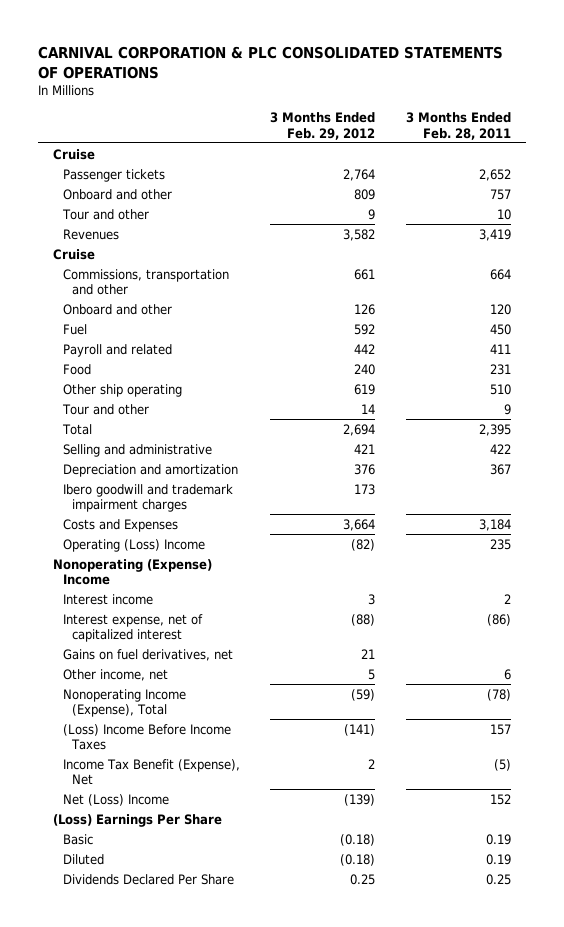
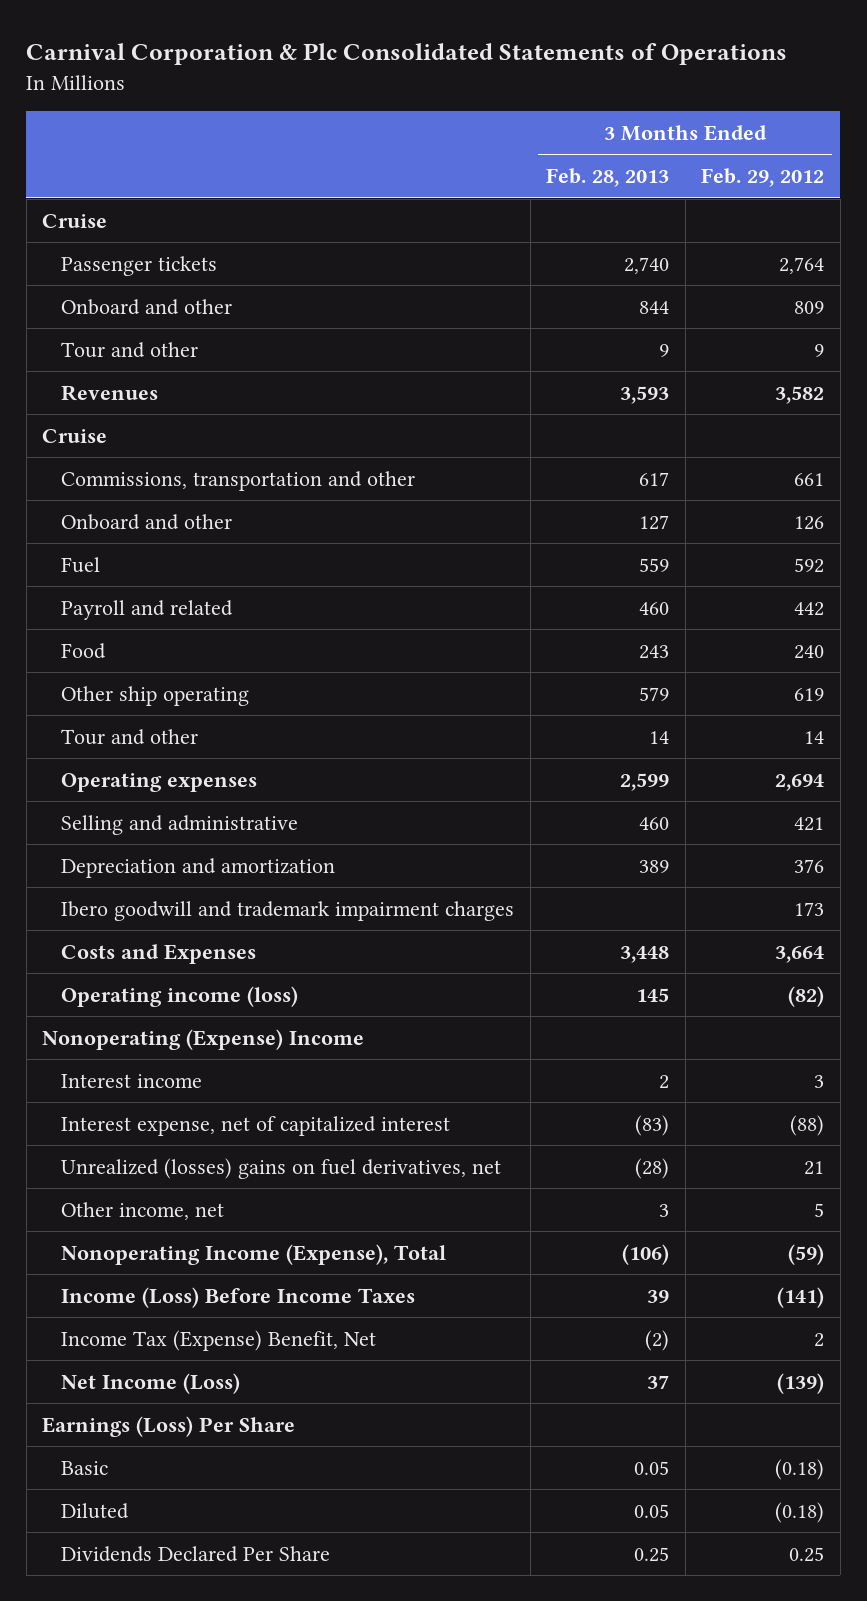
- CARNIVAL CORPORATION & PLC CONSOLIDATED STATEMENTS OF OPERATIONS
+ Carnival Corporation & Plc Consolidated Statements of Operations
- | 3 Months Ended Feb. 29, 2012 | 3 Months Ended Feb. 28, 2011
+ | 3 Months Ended Feb. 28, 2013 | 3 Months Ended Feb. 29, 2012
- Total | 2,694 | 2,395
+ Operating expenses | 2,599 | 2,694
- Operating (Loss) Income | (82) | 235
+ Operating income (loss) | 145 | (82)
- Gains on fuel derivatives, net | 21 |
+ Unrealized (losses) gains on fuel derivatives, net | (28) | 21
- (Loss) Income Before Income Taxes | (141) | 157
- Income Tax Benefit (Expense), Net | 2 | (5)
- Net (Loss) Income | (139) | 152
- (Loss) Earnings Per Share
+ Income (Loss) Before Income Taxes | 39 | (141)
+ Income Tax (Expense) Benefit, Net | (2) | 2
+ Net Income (Loss) | 37 | (139)
+ Earnings (Loss) Per Share

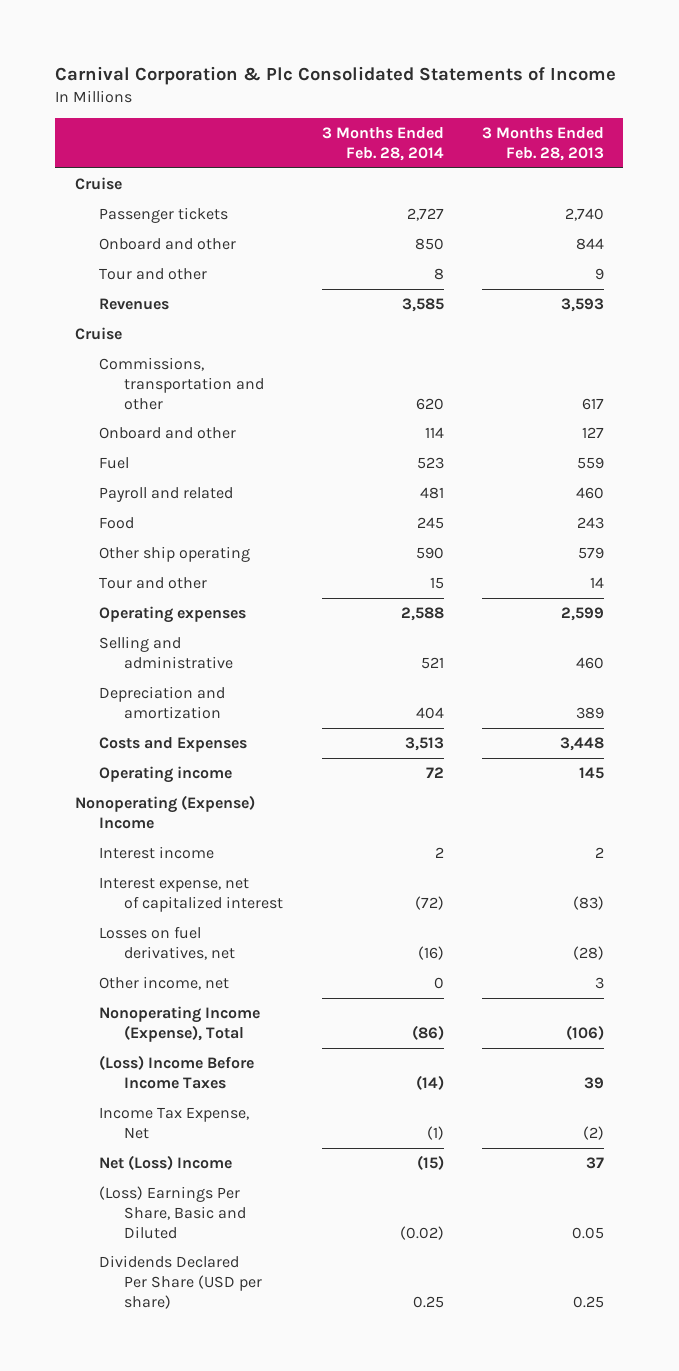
- Carnival Corporation & Plc Consolidated Statements of Operations
+ Carnival Corporation & Plc Consolidated Statements of Income
- | 3 Months Ended Feb. 28, 2013 | 3 Months Ended Feb. 29, 2012
+ | 3 Months Ended Feb. 28, 2014 | 3 Months Ended Feb. 28, 2013
- Ibero goodwill and trademark impairment charges | | 173
- Operating income (loss) | 145 | (82)
+ Operating income | 72 | 145
- Unrealized (losses) gains on fuel derivatives, net | (28) | 21
+ Losses on fuel derivatives, net | (16) | (28)
- Income (Loss) Before Income Taxes | 39 | (141)
- Income Tax (Expense) Benefit, Net | (2) | 2
- Net Income (Loss) | 37 | (139)
- Earnings (Loss) Per Share
- Basic | 0.05 | (0.18)
- Diluted | 0.05 | (0.18)
- Dividends Declared Per Share | 0.25 | 0.25
+ (Loss) Income Before Income Taxes | (14) | 39
+ Income Tax Expense, Net | (1) | (2)
+ Net (Loss) Income | (15) | 37
+ (Loss) Earnings Per Share, Basic and Diluted | (0.02) | 0.05
+ Dividends Declared Per Share (USD per share) | 0.25 | 0.25

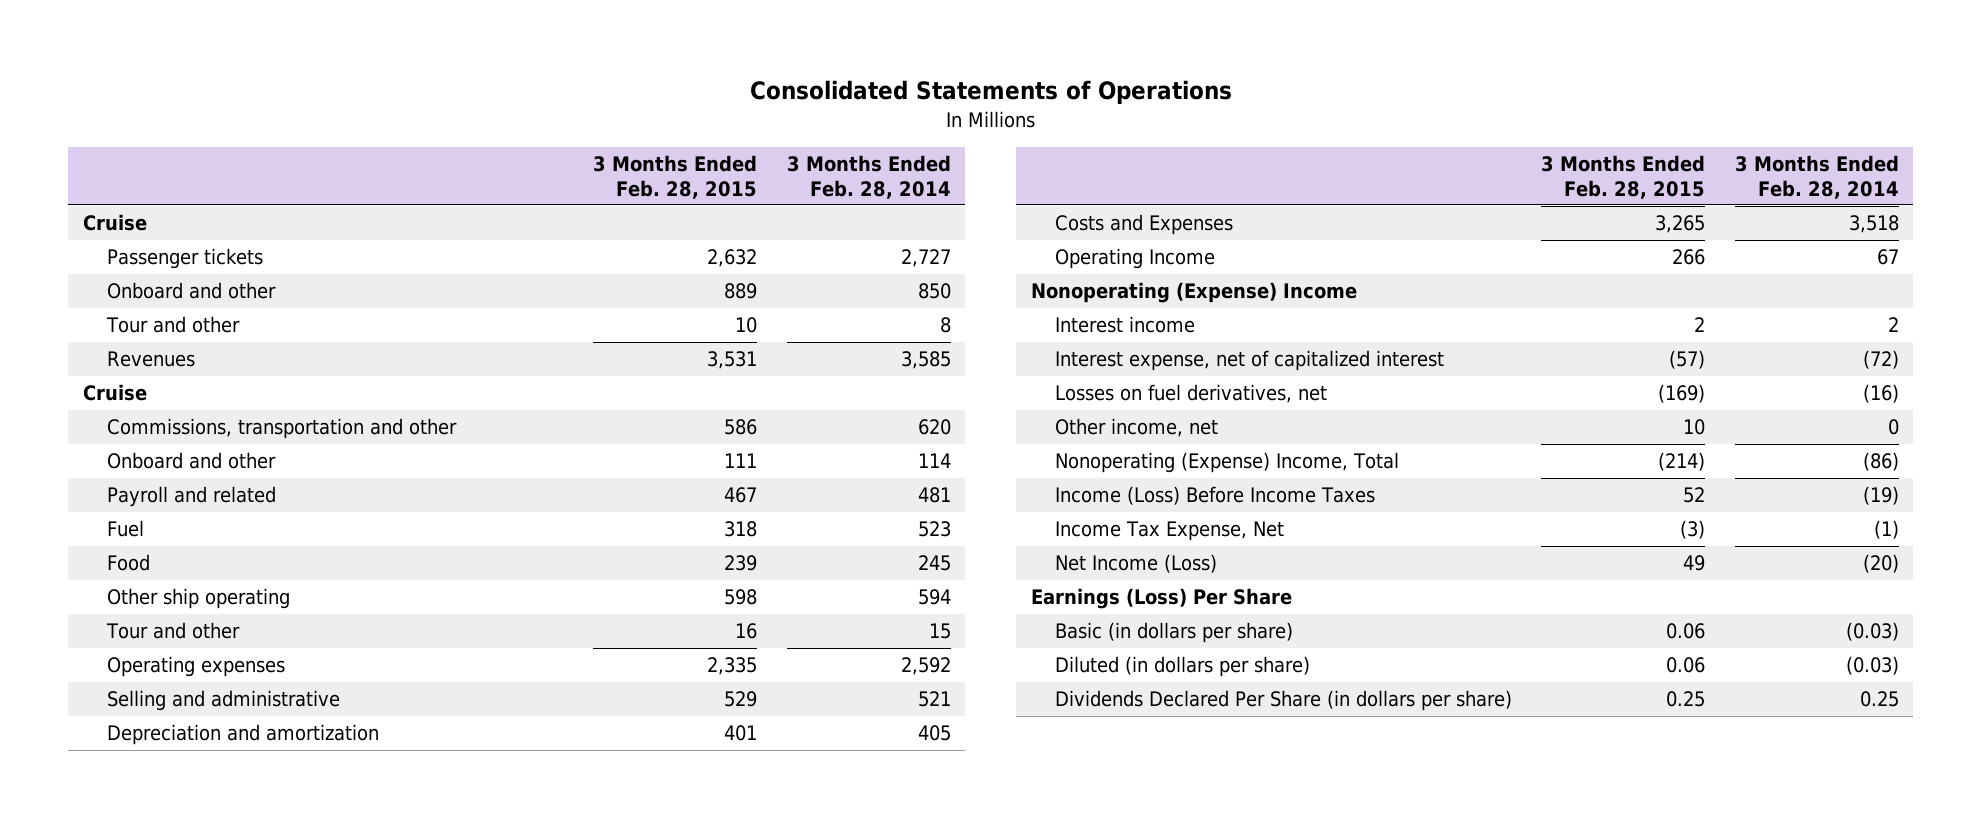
- Carnival Corporation & Plc Consolidated Statements of Income
+ Consolidated Statements of Operations
- | 3 Months Ended Feb. 28, 2014 | 3 Months Ended Feb. 28, 2013
+ | 3 Months Ended Feb. 28, 2015 | 3 Months Ended Feb. 28, 2014
moved down: Fuel | 318 | 523
- Other ship operating | 590 | 579
+ Other ship operating | 598 | 594
- Operating expenses | 2,588 | 2,599
+ Operating expenses | 2,335 | 2,592
- Depreciation and amortization | 404 | 389
- Costs and Expenses | 3,513 | 3,448
- Operating income | 72 | 145
+ Depreciation and amortization | 401 | 405
+ Costs and Expenses | 3,265 | 3,518
+ Operating Income | 266 | 67
- Nonoperating Income (Expense), Total | (86) | (106)
- (Loss) Income Before Income Taxes | (14) | 39
+ Nonoperating (Expense) Income, Total | (214) | (86)
+ Income (Loss) Before Income Taxes | 52 | (19)
- Net (Loss) Income | (15) | 37
- (Loss) Earnings Per Share, Basic and Diluted | (0.02) | 0.05
- Dividends Declared Per Share (USD per share) | 0.25 | 0.25
+ Net Income (Loss) | 49 | (20)
+ Earnings (Loss) Per Share
+ Basic (in dollars per share) | 0.06 | (0.03)
+ Diluted (in dollars per share) | 0.06 | (0.03)
+ Dividends Declared Per Share (in dollars per share) | 0.25 | 0.25

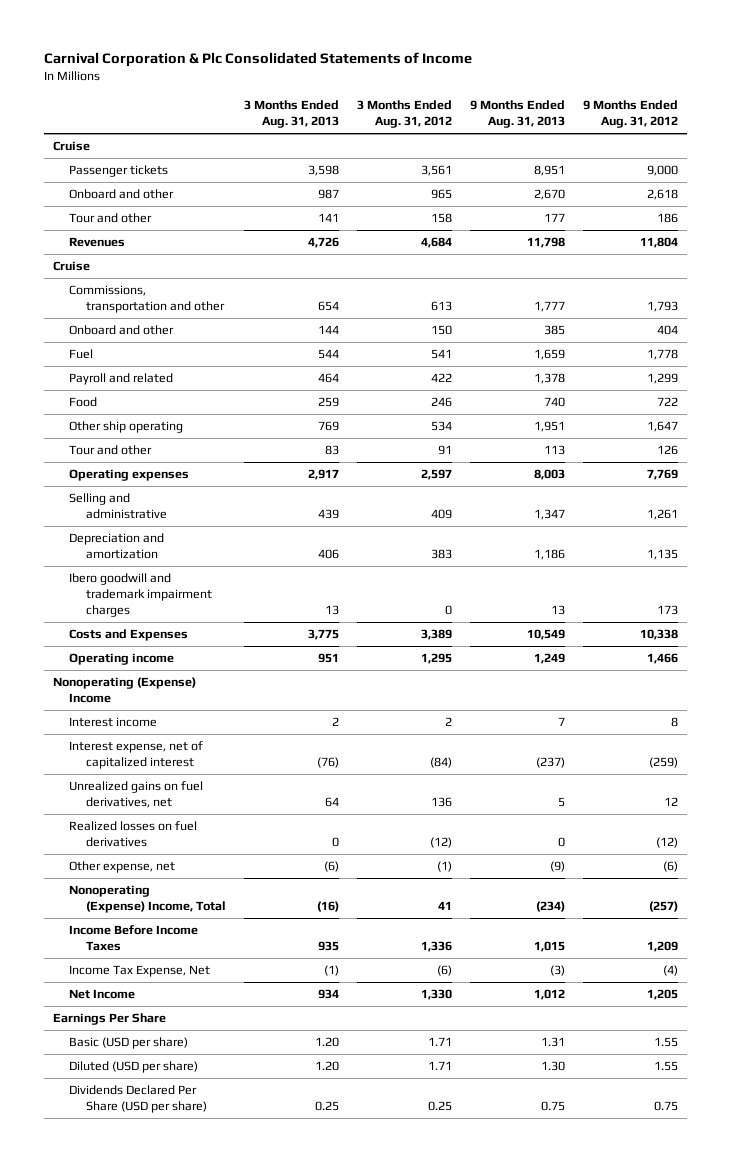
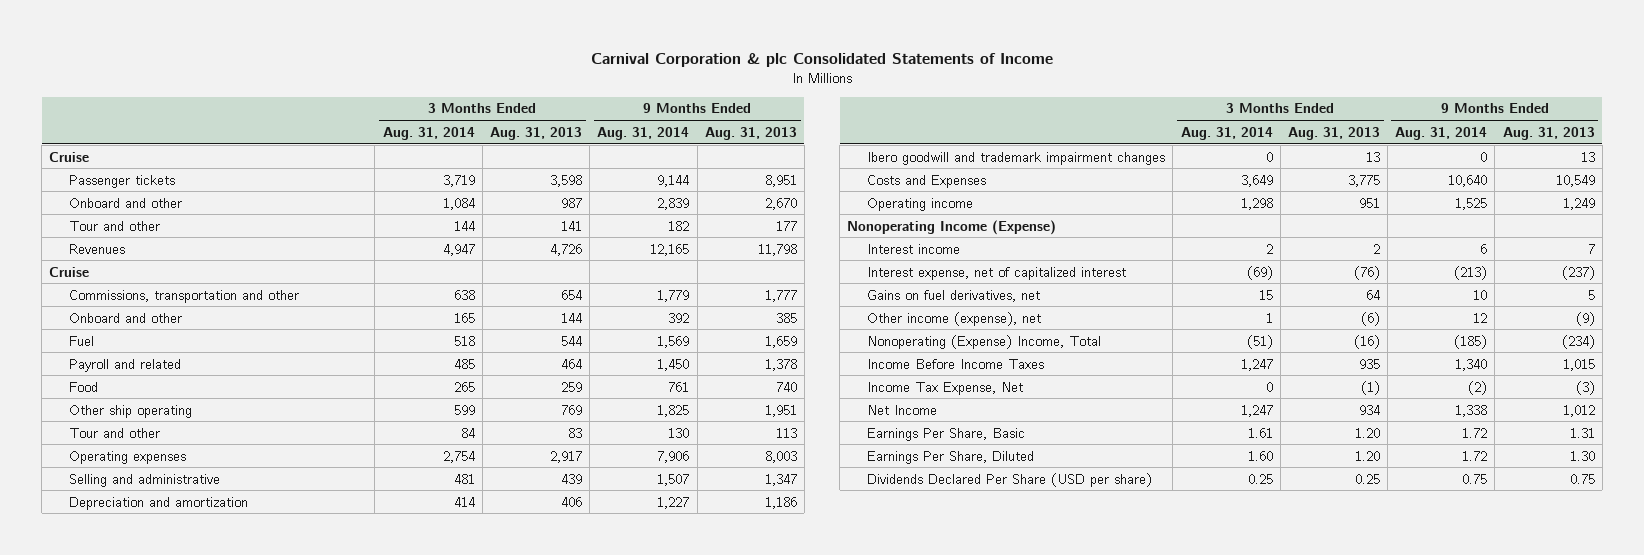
- Carnival Corporation & Plc Consolidated Statements of Income
+ Carnival Corporation & plc Consolidated Statements of Income
- | 3 Months Ended Aug. 31, 2013 | 3 Months Ended Aug. 31, 2012 | 9 Months Ended Aug. 31, 2013 | 9 Months Ended Aug. 31, 2012
+ | 3 Months Ended Aug. 31, 2014 | 3 Months Ended Aug. 31, 2013 | 9 Months Ended Aug. 31, 2014 | 9 Months Ended Aug. 31, 2013
- Ibero goodwill and trademark impairment charges | 13 | 0 | 13 | 173
+ Ibero goodwill and trademark impairment changes | 0 | 13 | 0 | 13
- Nonoperating (Expense) Income
+ Nonoperating Income (Expense)
- Unrealized gains on fuel derivatives, net | 64 | 136 | 5 | 12
- Realized losses on fuel derivatives | 0 | (12) | 0 | (12)
- Other expense, net | (6) | (1) | (9) | (6)
+ Gains on fuel derivatives, net | 15 | 64 | 10 | 5
+ Other income (expense), net | 1 | (6) | 12 | (9)
- Earnings Per Share
- Basic (USD per share) | 1.20 | 1.71 | 1.31 | 1.55
- Diluted (USD per share) | 1.20 | 1.71 | 1.30 | 1.55
+ Earnings Per Share, Basic | 1.61 | 1.20 | 1.72 | 1.31
+ Earnings Per Share, Diluted | 1.60 | 1.20 | 1.72 | 1.30

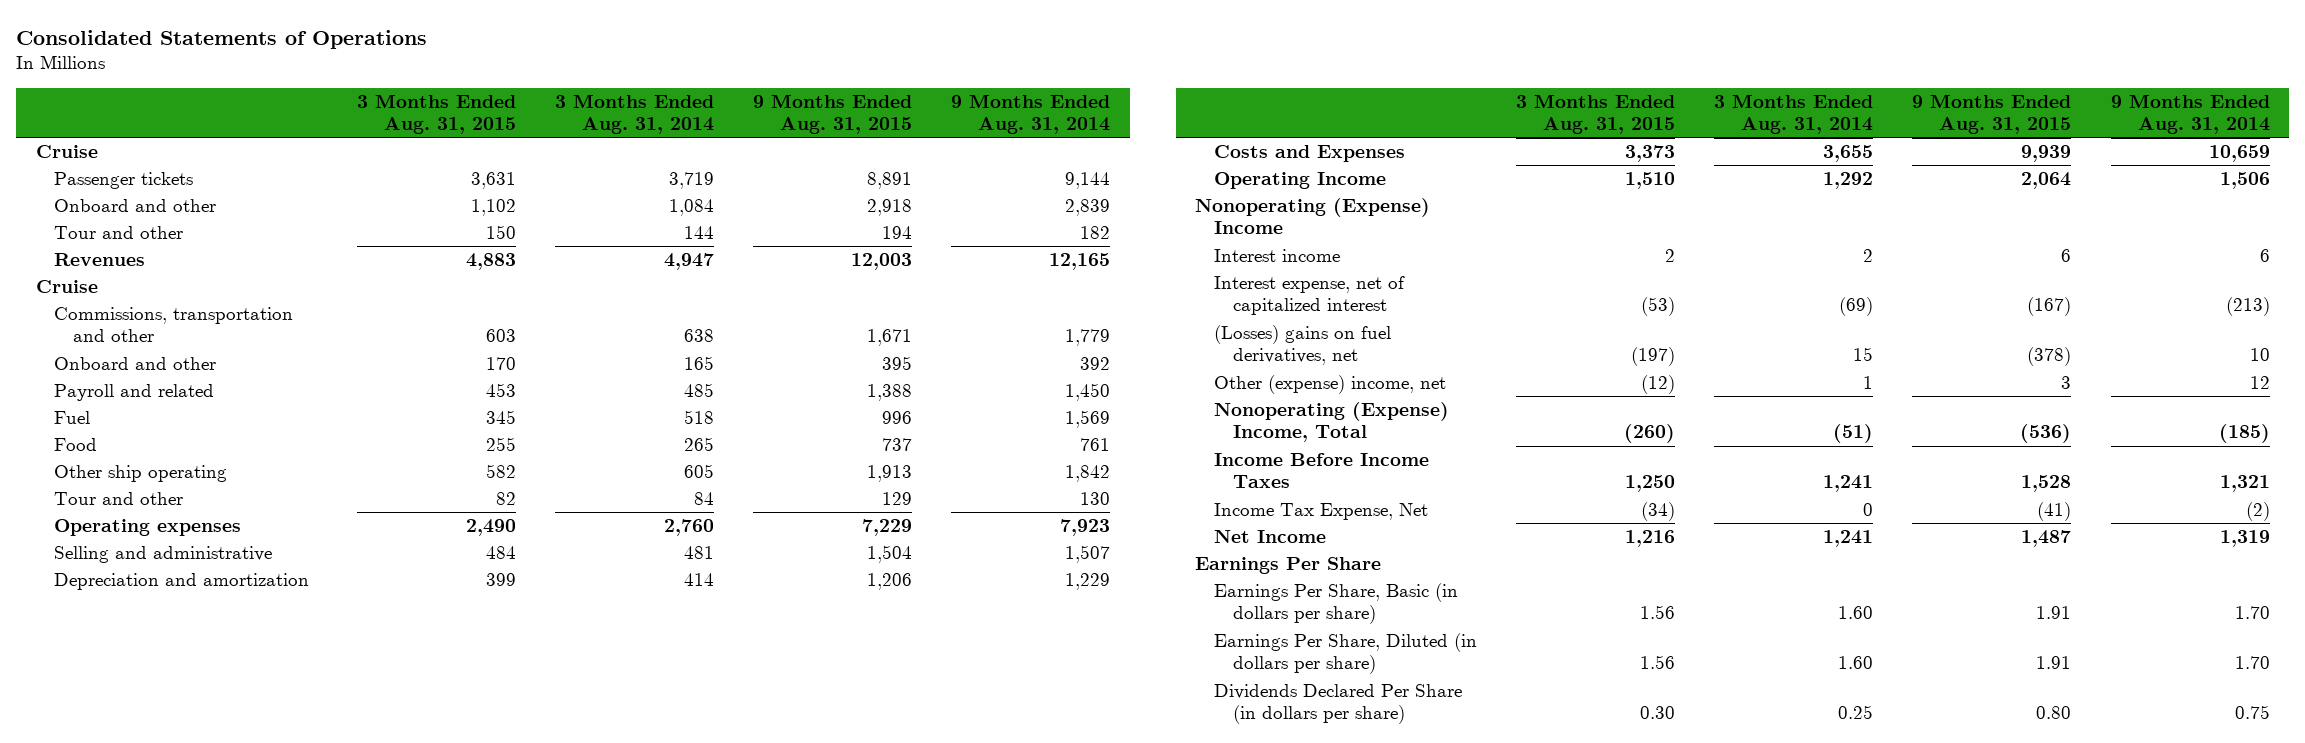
- Carnival Corporation & plc Consolidated Statements of Income
+ Consolidated Statements of Operations
- | 3 Months Ended Aug. 31, 2014 | 3 Months Ended Aug. 31, 2013 | 9 Months Ended Aug. 31, 2014 | 9 Months Ended Aug. 31, 2013
+ | 3 Months Ended Aug. 31, 2015 | 3 Months Ended Aug. 31, 2014 | 9 Months Ended Aug. 31, 2015 | 9 Months Ended Aug. 31, 2014
moved down: Fuel | 345 | 518 | 996 | 1,569
- Other ship operating | 599 | 769 | 1,825 | 1,951
+ Other ship operating | 582 | 605 | 1,913 | 1,842
- Operating expenses | 2,754 | 2,917 | 7,906 | 8,003
+ Operating expenses | 2,490 | 2,760 | 7,229 | 7,923
- Depreciation and amortization | 414 | 406 | 1,227 | 1,186
- Ibero goodwill and trademark impairment changes | 0 | 13 | 0 | 13
- Costs and Expenses | 3,649 | 3,775 | 10,640 | 10,549
- Operating income | 1,298 | 951 | 1,525 | 1,249
- Nonoperating Income (Expense)
+ Depreciation and amortization | 399 | 414 | 1,206 | 1,229
+ Costs and Expenses | 3,373 | 3,655 | 9,939 | 10,659
+ Operating Income | 1,510 | 1,292 | 2,064 | 1,506
+ Nonoperating (Expense) Income
- Gains on fuel derivatives, net | 15 | 64 | 10 | 5
- Other income (expense), net | 1 | (6) | 12 | (9)
+ (Losses) gains on fuel derivatives, net | (197) | 15 | (378) | 10
+ Other (expense) income, net | (12) | 1 | 3 | 12
- Income Before Income Taxes | 1,247 | 935 | 1,340 | 1,015
+ Income Before Income Taxes | 1,250 | 1,241 | 1,528 | 1,321
- Net Income | 1,247 | 934 | 1,338 | 1,012
- Earnings Per Share, Basic | 1.61 | 1.20 | 1.72 | 1.31
- Earnings Per Share, Diluted | 1.60 | 1.20 | 1.72 | 1.30
- Dividends Declared Per Share (USD per share) | 0.25 | 0.25 | 0.75 | 0.75
+ Net Income | 1,216 | 1,241 | 1,487 | 1,319
+ Earnings Per Share
+ Earnings Per Share, Basic (in dollars per share) | 1.56 | 1.60 | 1.91 | 1.70
+ Earnings Per Share, Diluted (in dollars per share) | 1.56 | 1.60 | 1.91 | 1.70
+ Dividends Declared Per Share (in dollars per share) | 0.30 | 0.25 | 0.80 | 0.75

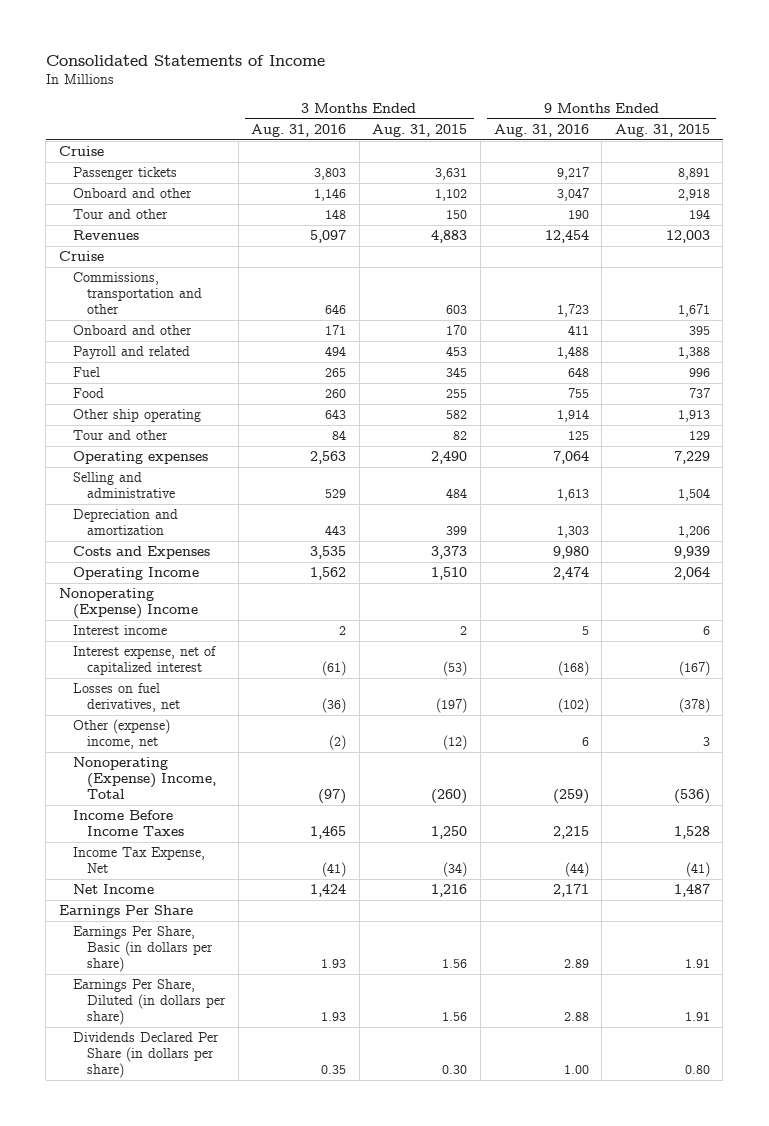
- Consolidated Statements of Operations
+ Consolidated Statements of Income
- | 3 Months Ended Aug. 31, 2015 | 3 Months Ended Aug. 31, 2014 | 9 Months Ended Aug. 31, 2015 | 9 Months Ended Aug. 31, 2014
+ | 3 Months Ended Aug. 31, 2016 | 3 Months Ended Aug. 31, 2015 | 9 Months Ended Aug. 31, 2016 | 9 Months Ended Aug. 31, 2015
- (Losses) gains on fuel derivatives, net | (197) | 15 | (378) | 10
+ Losses on fuel derivatives, net | (36) | (197) | (102) | (378)

